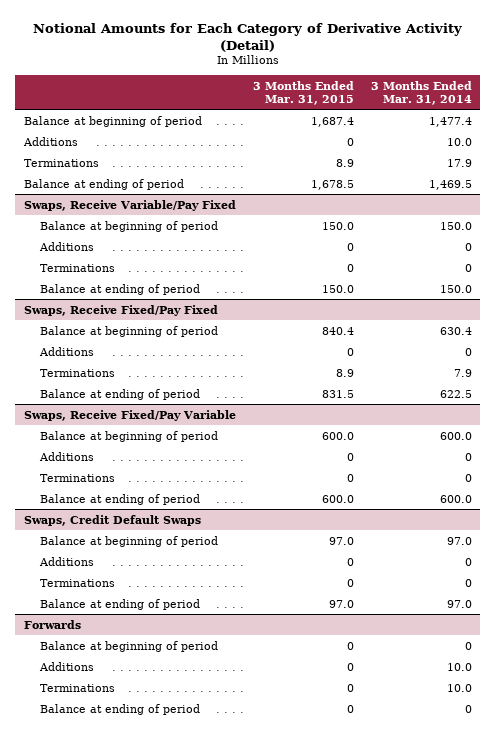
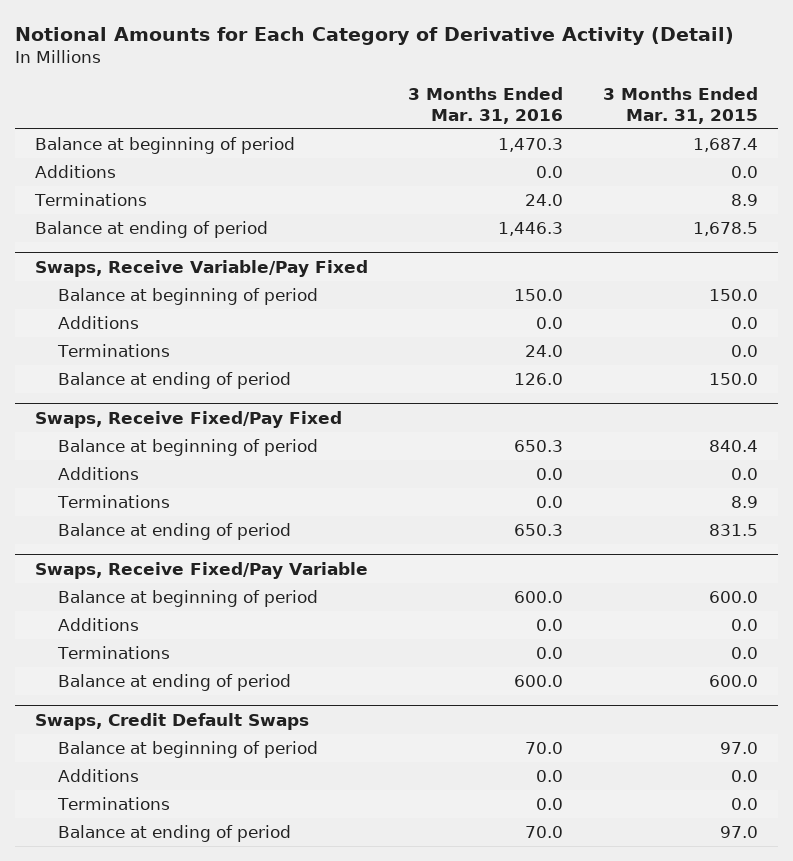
- | 3 Months Ended Mar. 31, 2015 | 3 Months Ended Mar. 31, 2014
+ | 3 Months Ended Mar. 31, 2016 | 3 Months Ended Mar. 31, 2015
- Additions | 0 | 10.0
+ Additions | 0.0 | 0.0
@ Swaps, Receive Variable/Pay Fixed
- Additions | 0 | 0
- Terminations | 0 | 0
+ Additions | 0.0 | 0.0
+ Terminations | 24.0 | 0.0
@ Swaps, Receive Fixed/Pay Fixed
- Additions | 0 | 0
+ Additions | 0.0 | 0.0
@ Swaps, Receive Fixed/Pay Variable
- Additions | 0 | 0
- Terminations | 0 | 0
+ Additions | 0.0 | 0.0
+ Terminations | 0.0 | 0.0
@ Swaps, Credit Default Swaps
- Additions | 0 | 0
- Terminations | 0 | 0
+ Additions | 0.0 | 0.0
+ Terminations | 0.0 | 0.0
- Forwards
- Balance at beginning of period | 0 | 0
- Additions | 0 | 10.0
- Terminations | 0 | 10.0
- Balance at ending of period | 0 | 0

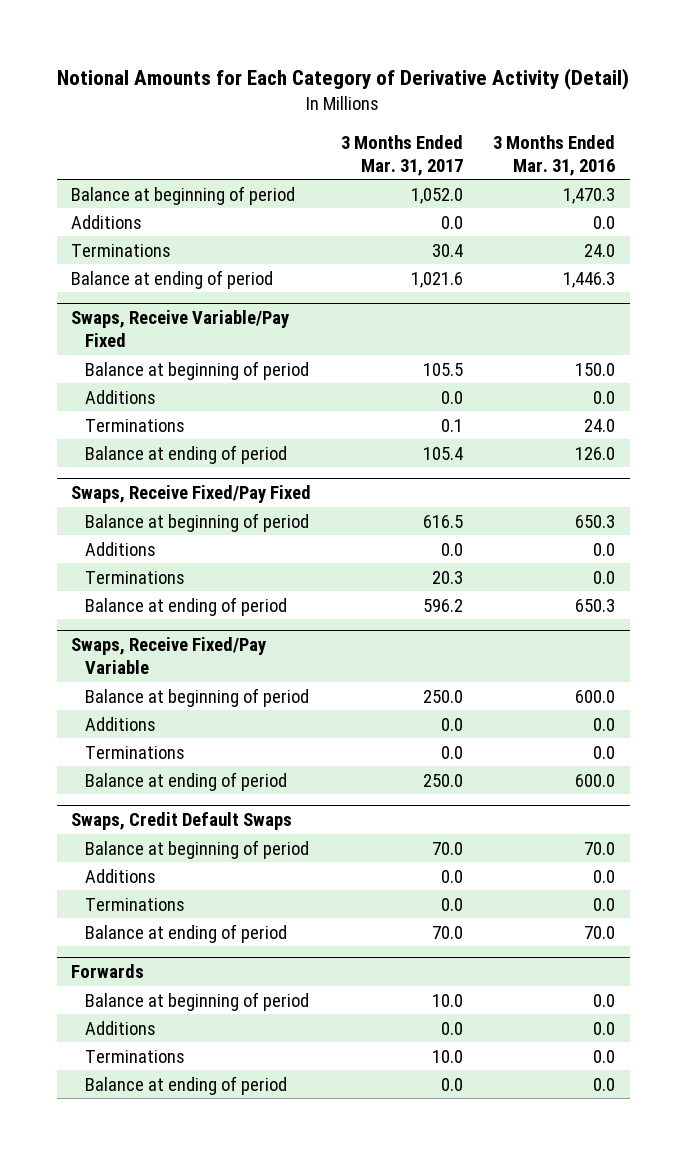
- | 3 Months Ended Mar. 31, 2016 | 3 Months Ended Mar. 31, 2015
+ | 3 Months Ended Mar. 31, 2017 | 3 Months Ended Mar. 31, 2016
+ Forwards
+ Balance at beginning of period | 10.0 | 0.0
+ Additions | 0.0 | 0.0
+ Terminations | 10.0 | 0.0
+ Balance at ending of period | 0.0 | 0.0

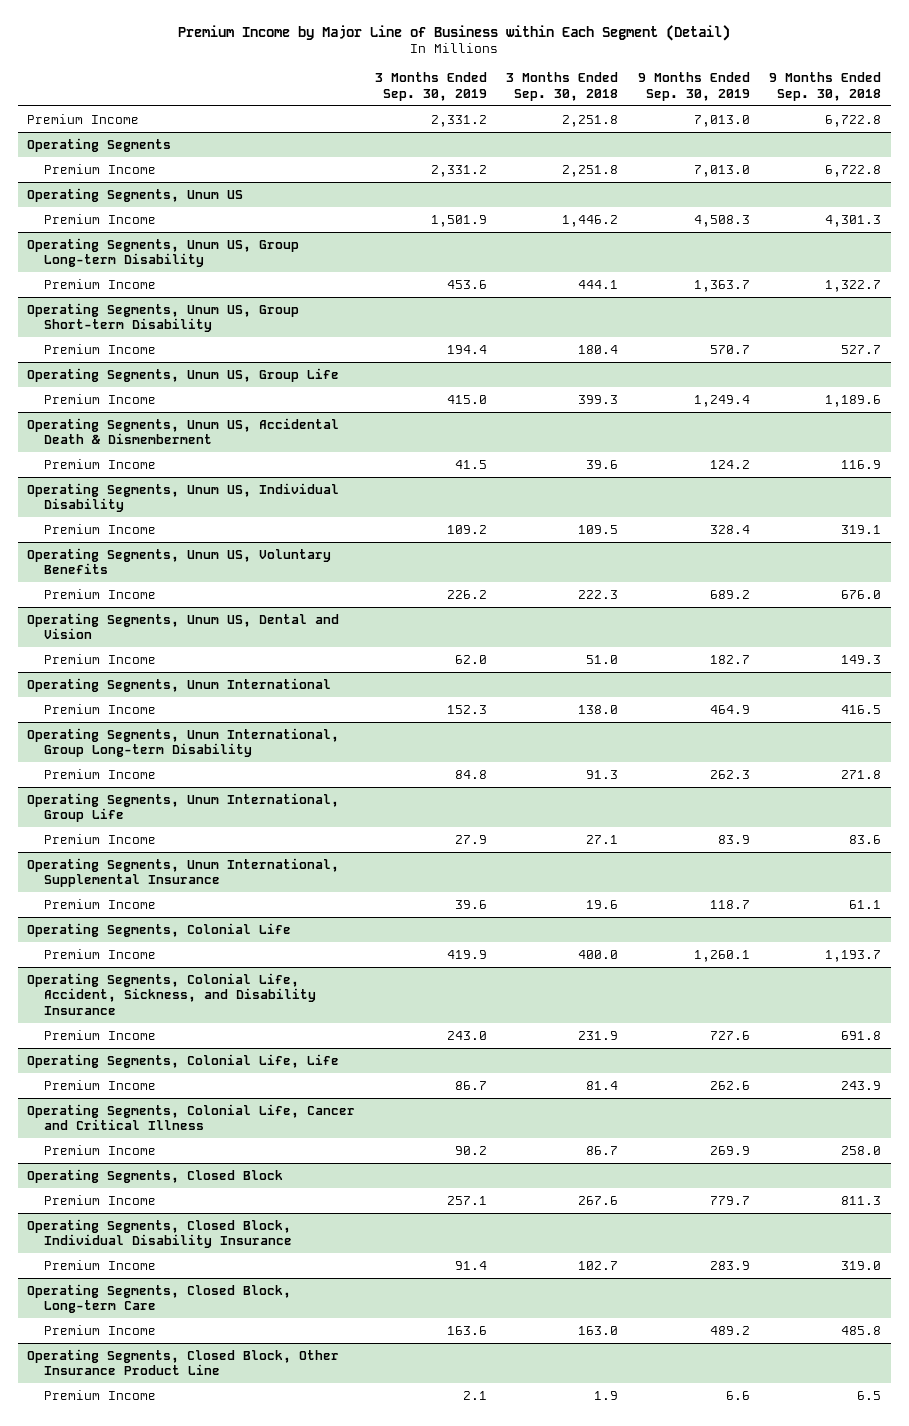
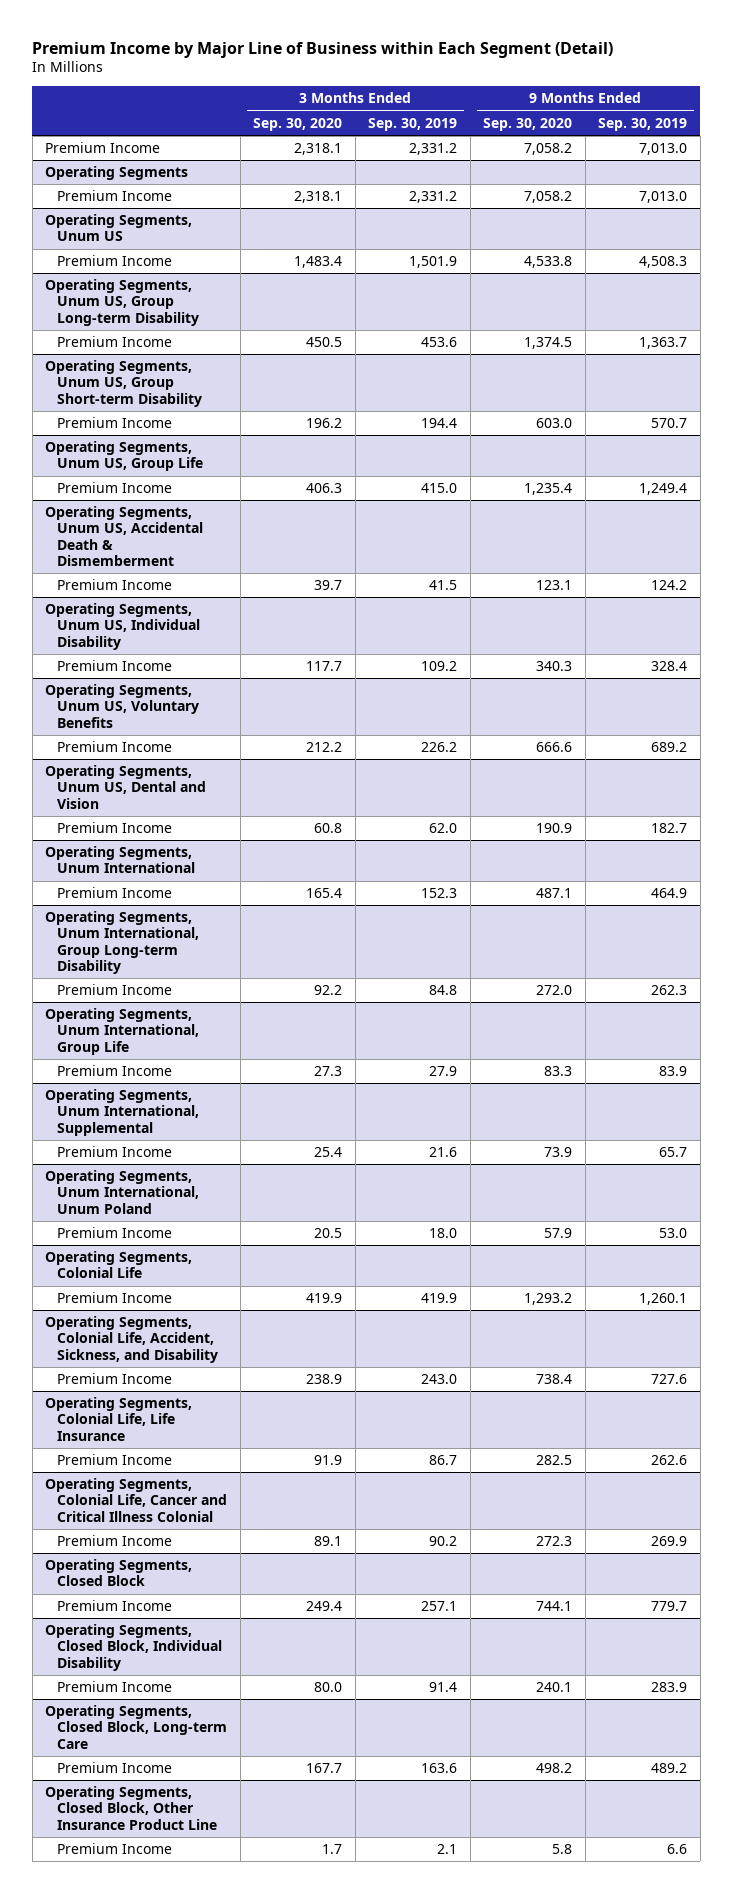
- | 3 Months Ended Sep. 30, 2019 | 3 Months Ended Sep. 30, 2018 | 9 Months Ended Sep. 30, 2019 | 9 Months Ended Sep. 30, 2018
+ | 3 Months Ended Sep. 30, 2020 | 3 Months Ended Sep. 30, 2019 | 9 Months Ended Sep. 30, 2020 | 9 Months Ended Sep. 30, 2019
- Operating Segments, Unum International, Supplemental Insurance
- Premium Income | 39.6 | 19.6 | 118.7 | 61.1
+ Operating Segments, Unum International, Supplemental
+ Premium Income | 25.4 | 21.6 | 73.9 | 65.7
+ Operating Segments, Unum International, Unum Poland
+ Premium Income | 20.5 | 18.0 | 57.9 | 53.0
- Operating Segments, Colonial Life, Accident, Sickness, and Disability Insurance
+ Operating Segments, Colonial Life, Accident, Sickness, and Disability
- Operating Segments, Colonial Life, Life
+ Operating Segments, Colonial Life, Life Insurance
- Operating Segments, Colonial Life, Cancer and Critical Illness
+ Operating Segments, Colonial Life, Cancer and Critical Illness Colonial
- Operating Segments, Closed Block, Individual Disability Insurance
+ Operating Segments, Closed Block, Individual Disability

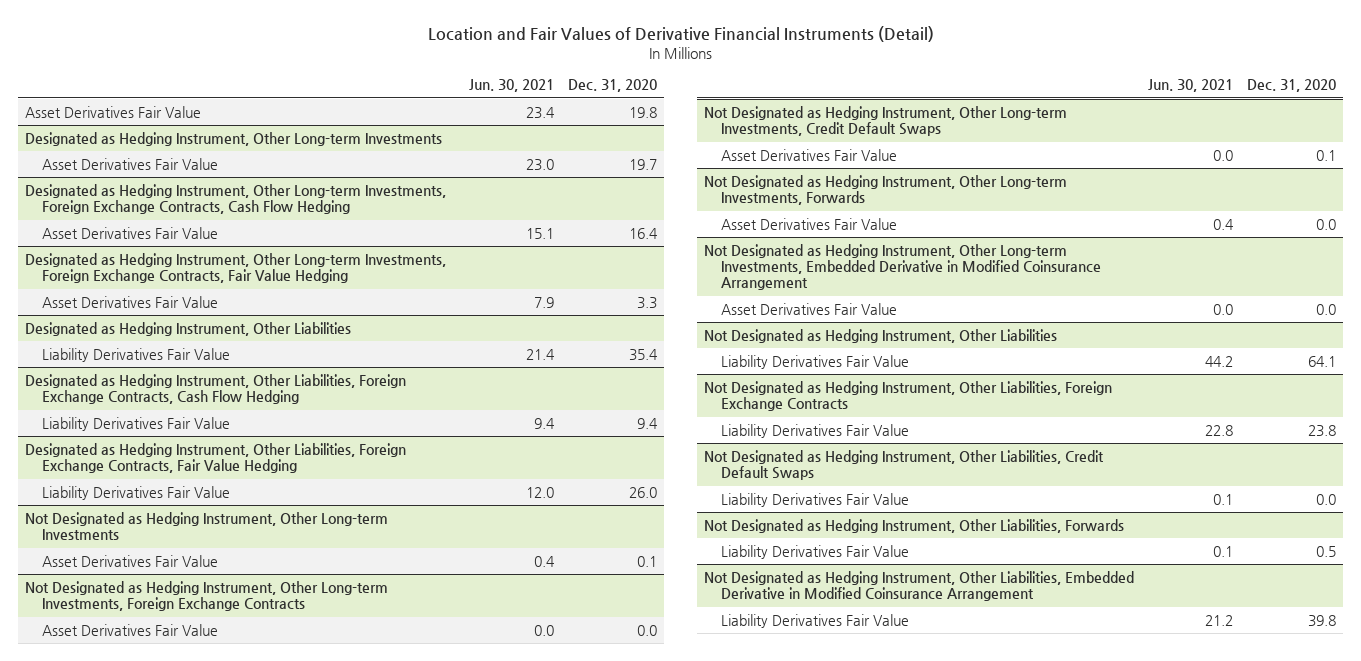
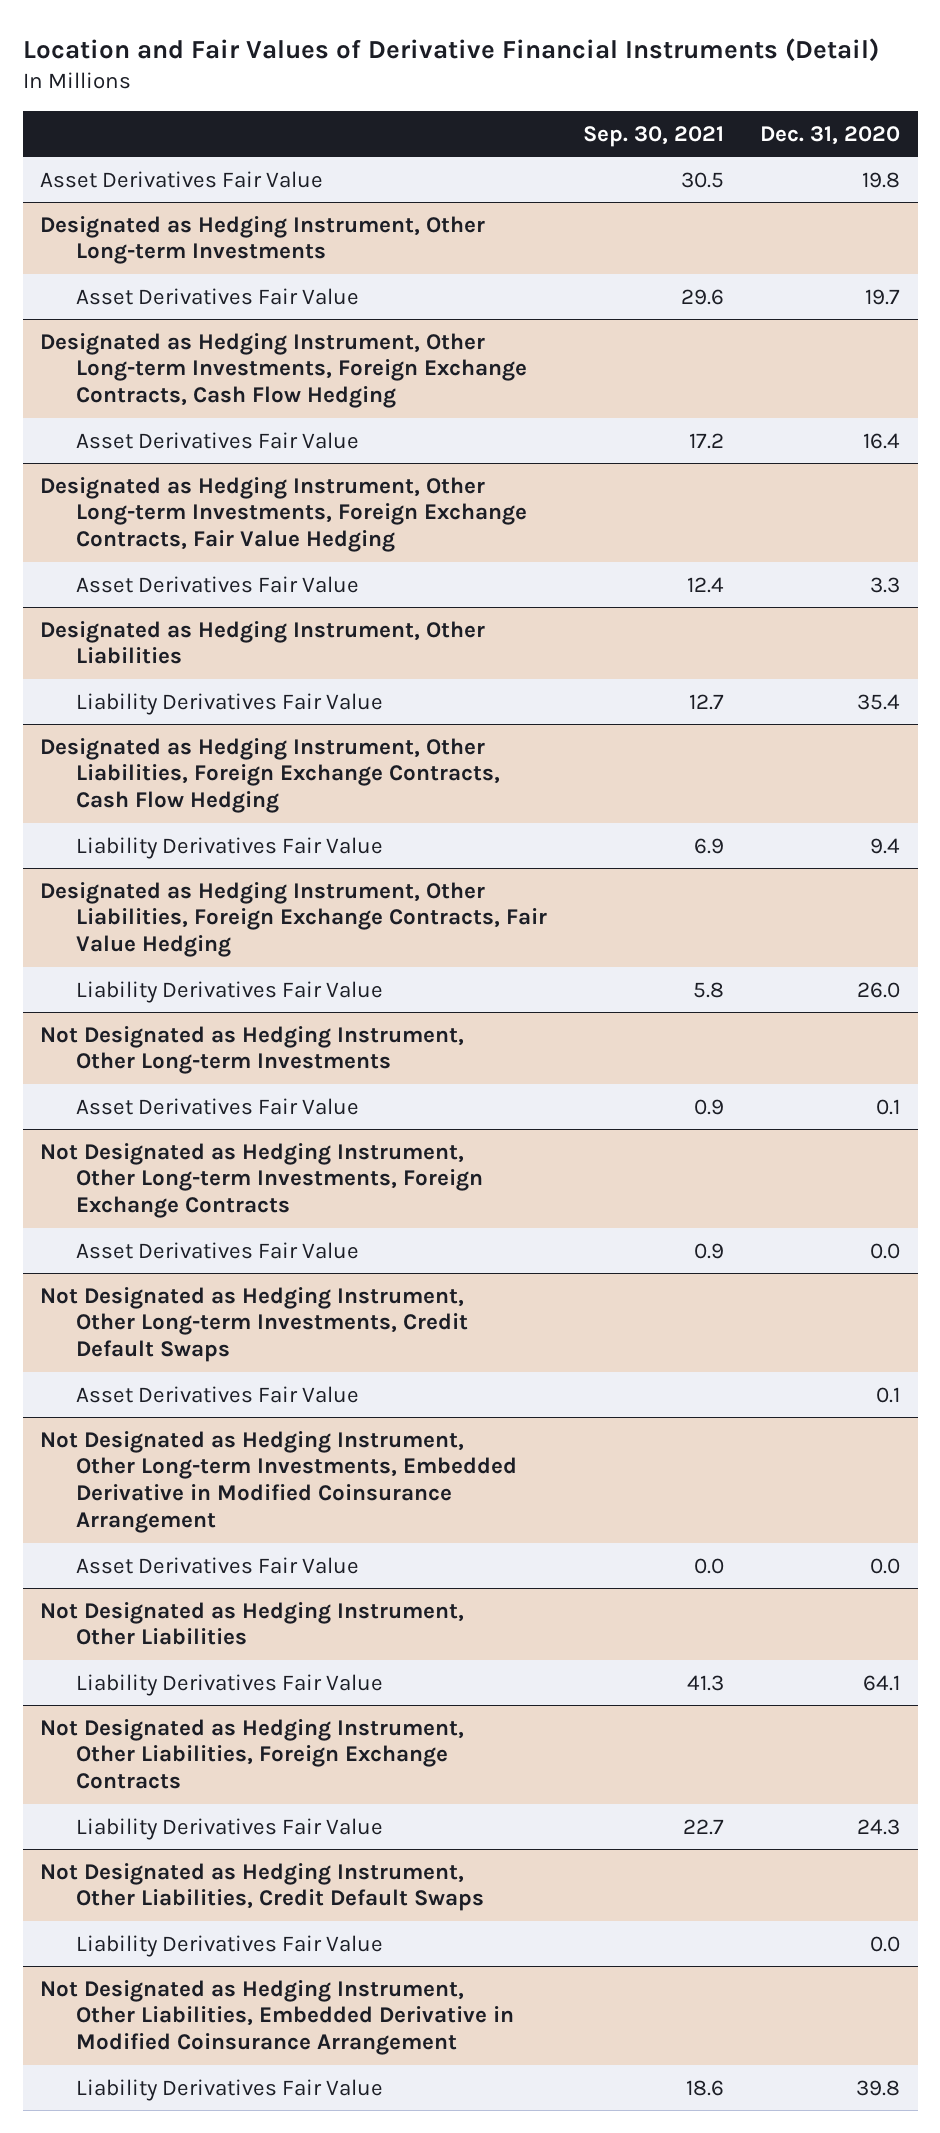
- | Jun. 30, 2021 | Dec. 31, 2020
+ | Sep. 30, 2021 | Dec. 31, 2020
- Not Designated as Hedging Instrument, Other Long-term Investments, Forwards
- Asset Derivatives Fair Value | 0.4 | 0.0
@ Not Designated as Hedging Instrument, Other Liabilities, Foreign Exchange Contracts
- Liability Derivatives Fair Value | 22.8 | 23.8
+ Liability Derivatives Fair Value | 22.7 | 24.3
- Not Designated as Hedging Instrument, Other Liabilities, Forwards
- Liability Derivatives Fair Value | 0.1 | 0.5

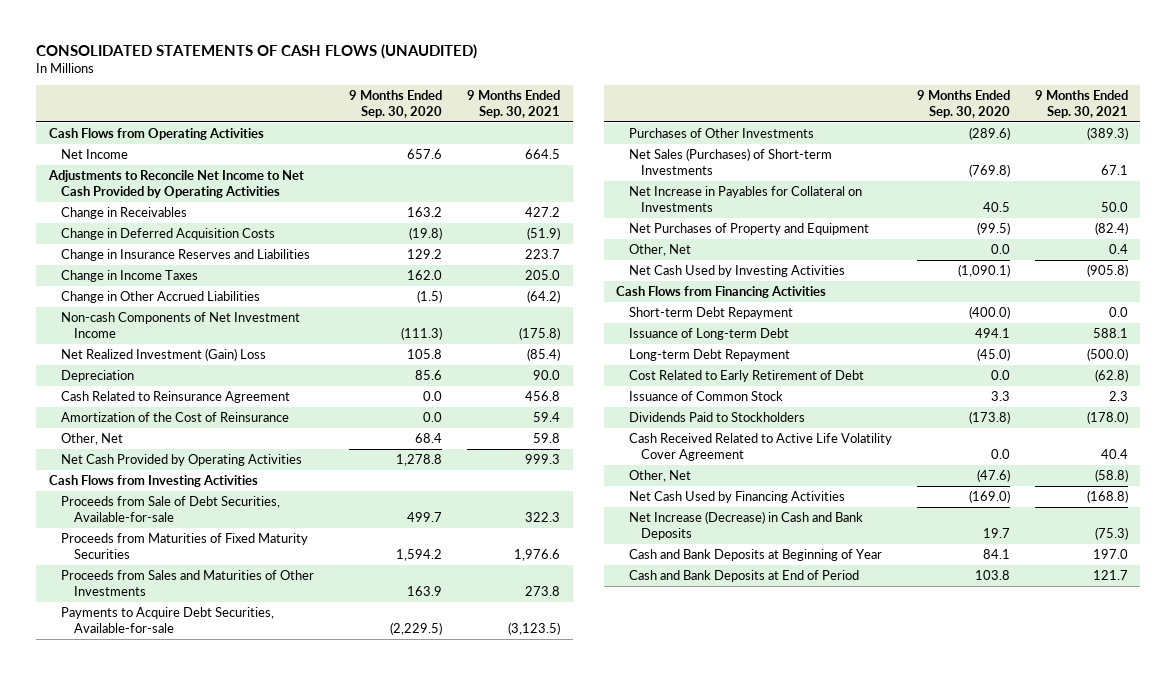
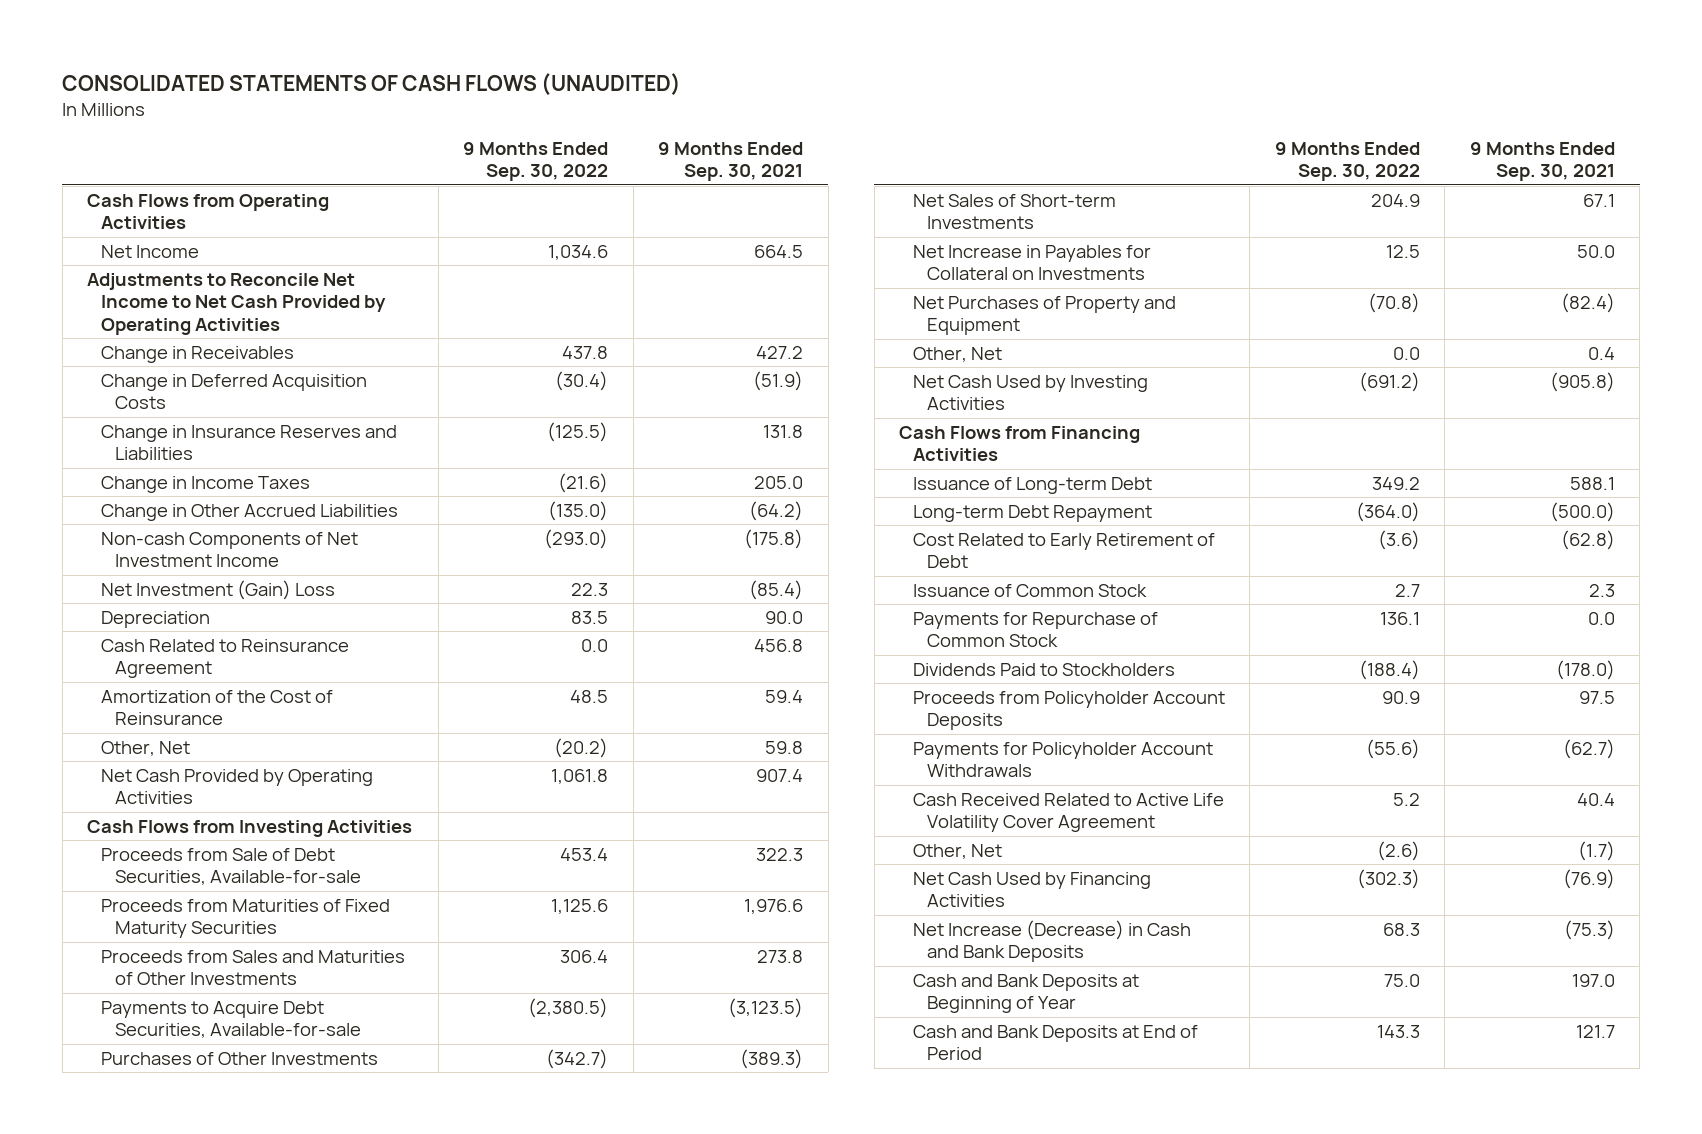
- | 9 Months Ended Sep. 30, 2020 | 9 Months Ended Sep. 30, 2021
+ | 9 Months Ended Sep. 30, 2022 | 9 Months Ended Sep. 30, 2021
- Change in Insurance Reserves and Liabilities | 129.2 | 223.7
+ Change in Insurance Reserves and Liabilities | (125.5) | 131.8
- Net Realized Investment (Gain) Loss | 105.8 | (85.4)
+ Net Investment (Gain) Loss | 22.3 | (85.4)
- Net Cash Provided by Operating Activities | 1,278.8 | 999.3
+ Net Cash Provided by Operating Activities | 1,061.8 | 907.4
- Net Sales (Purchases) of Short-term Investments | (769.8) | 67.1
+ Net Sales of Short-term Investments | 204.9 | 67.1
- Short-term Debt Repayment | (400.0) | 0.0
+ Payments for Repurchase of Common Stock | 136.1 | 0.0
+ Proceeds from Policyholder Account Deposits | 90.9 | 97.5
+ Payments for Policyholder Account Withdrawals | (55.6) | (62.7)
- Other, Net | (47.6) | (58.8)
- Net Cash Used by Financing Activities | (169.0) | (168.8)
+ Other, Net | (2.6) | (1.7)
+ Net Cash Used by Financing Activities | (302.3) | (76.9)

